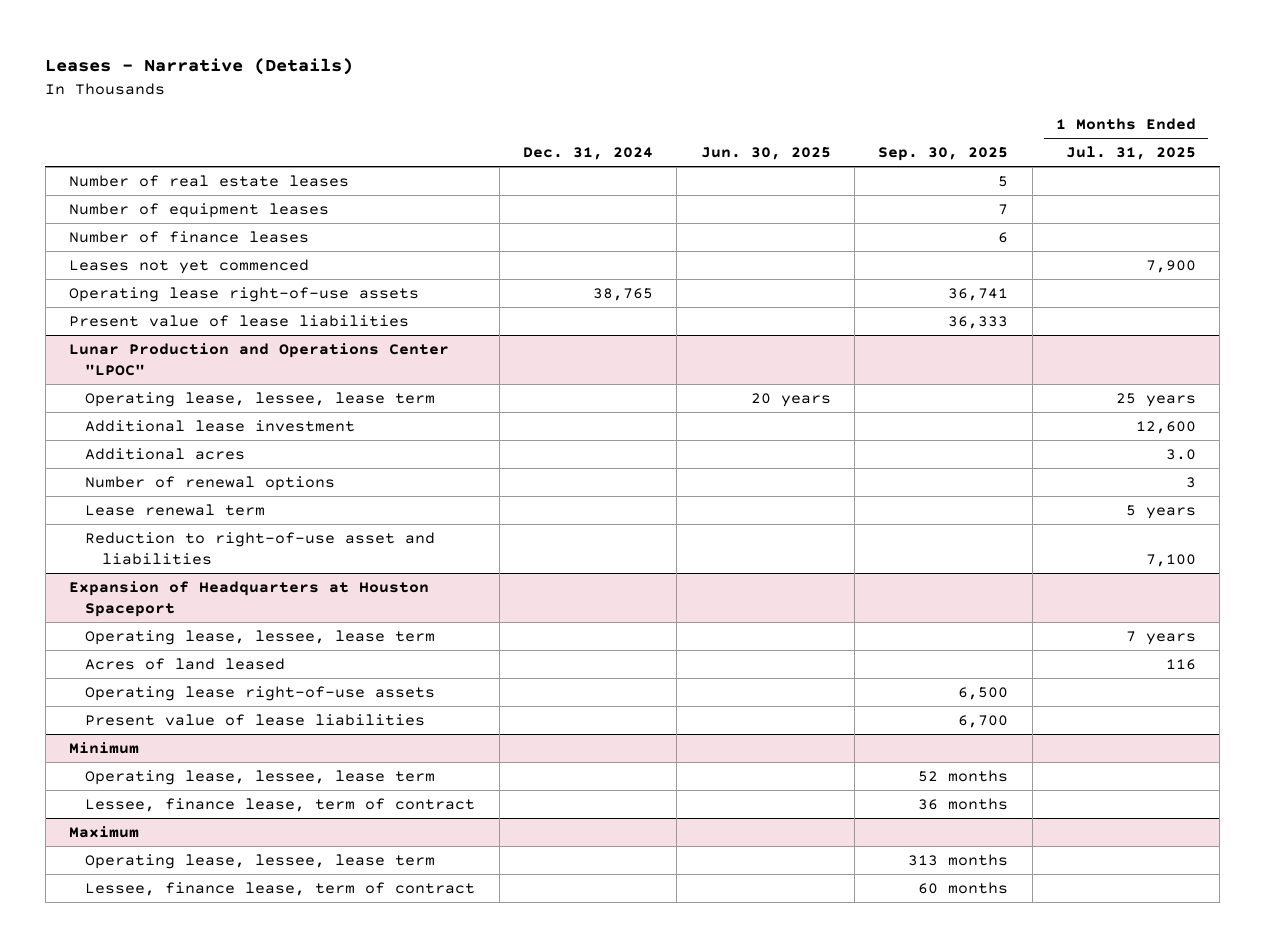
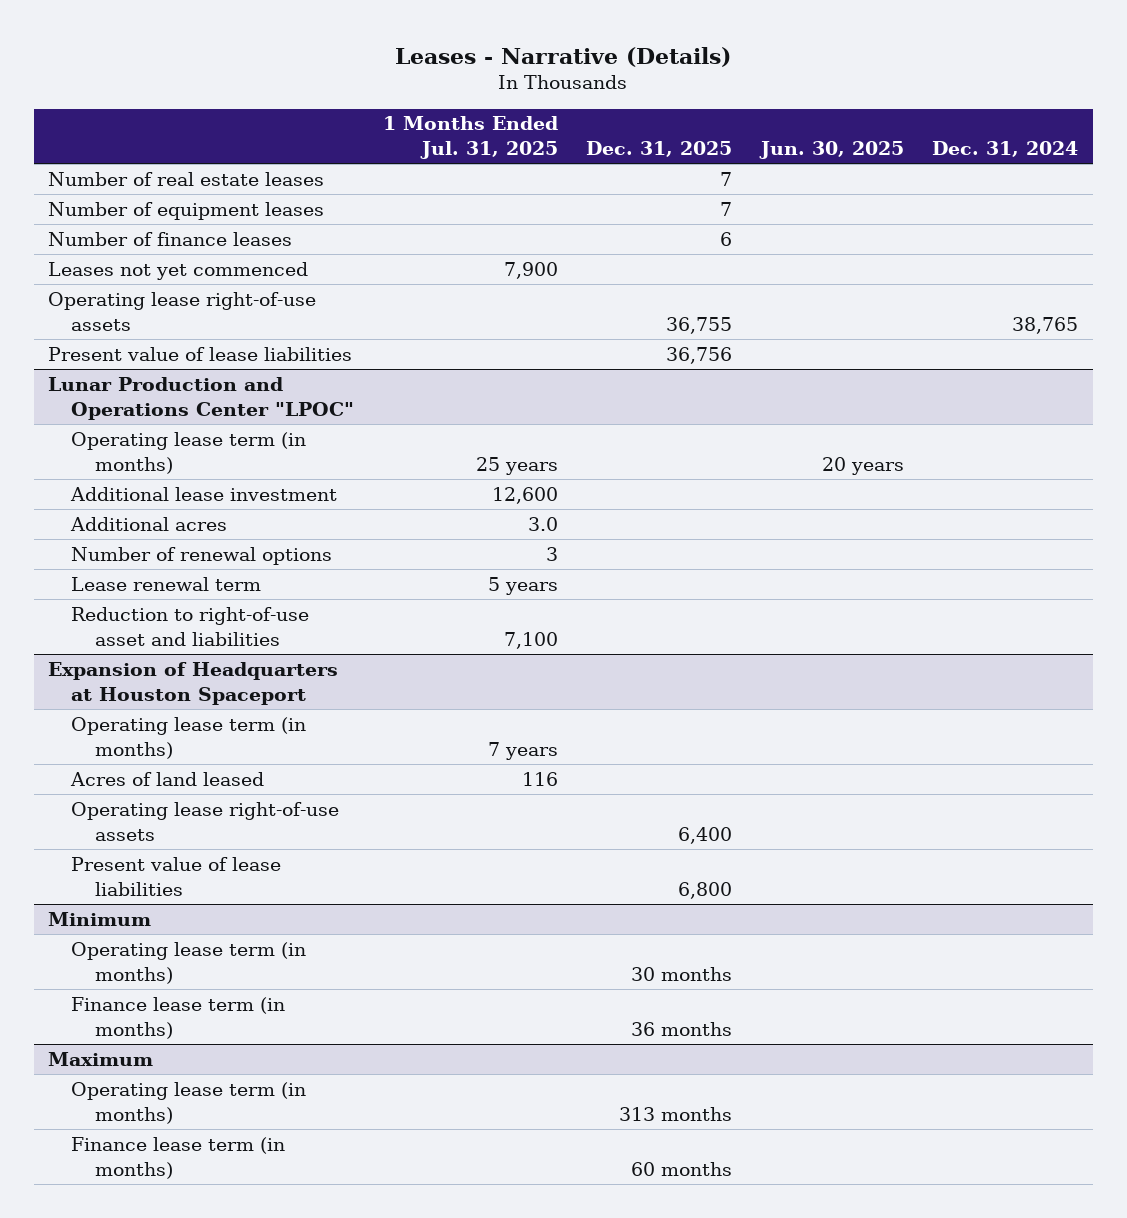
- | Dec. 31, 2024 | Jun. 30, 2025 | Sep. 30, 2025 | 1 Months Ended Jul. 31, 2025
+ | 1 Months Ended Jul. 31, 2025 | Dec. 31, 2025 | Jun. 30, 2025 | Dec. 31, 2024
@ Lunar Production and Operations Center "LPOC"
- Operating lease, lessee, lease term | | 20 years | | 25 years
+ Operating lease term (in months) | 25 years | | 20 years |
@ Expansion of Headquarters at Houston Spaceport
- Operating lease, lessee, lease term | | | | 7 years
+ Operating lease term (in months) | 7 years | | |
@ Minimum
- Operating lease, lessee, lease term | | | 52 months |
- Lessee, finance lease, term of contract | | | 36 months |
+ Operating lease term (in months) | | 30 months | |
+ Finance lease term (in months) | | 36 months | |
@ Maximum
- Operating lease, lessee, lease term | | | 313 months |
- Lessee, finance lease, term of contract | | | 60 months |
+ Operating lease term (in months) | | 313 months | |
+ Finance lease term (in months) | | 60 months | |

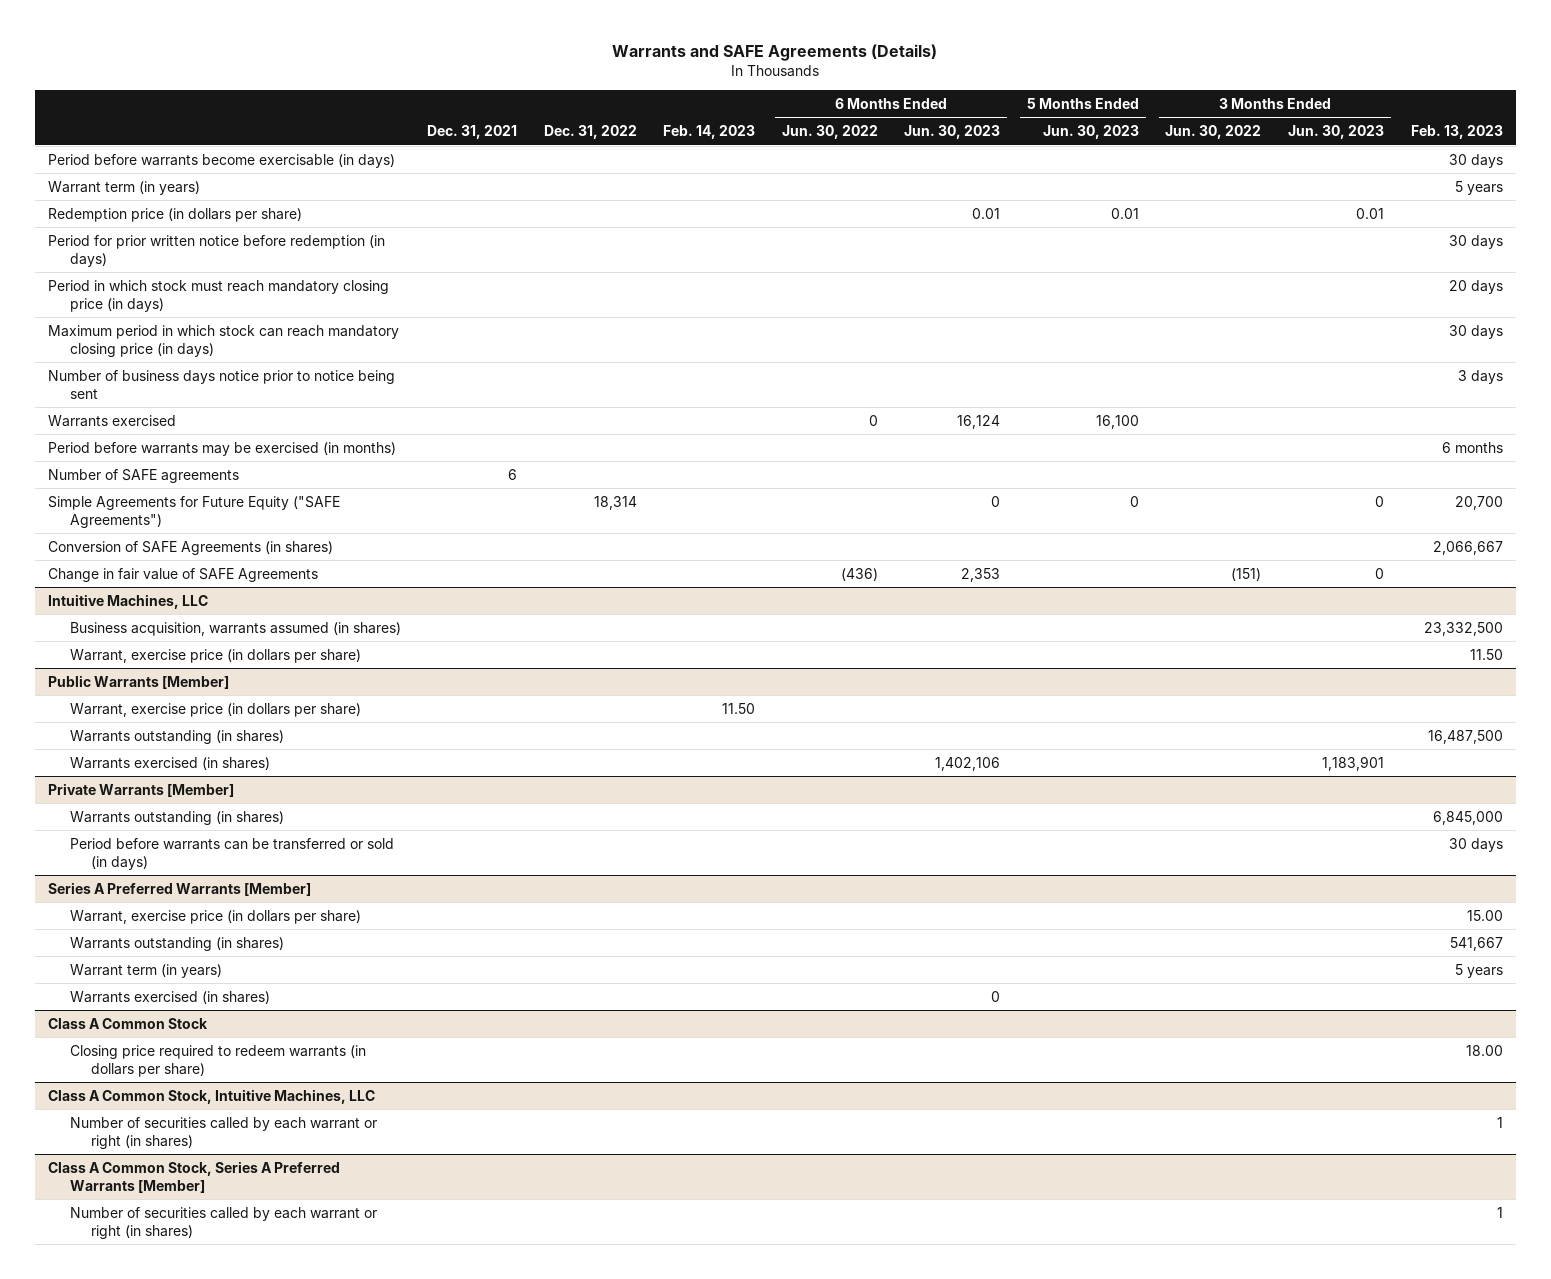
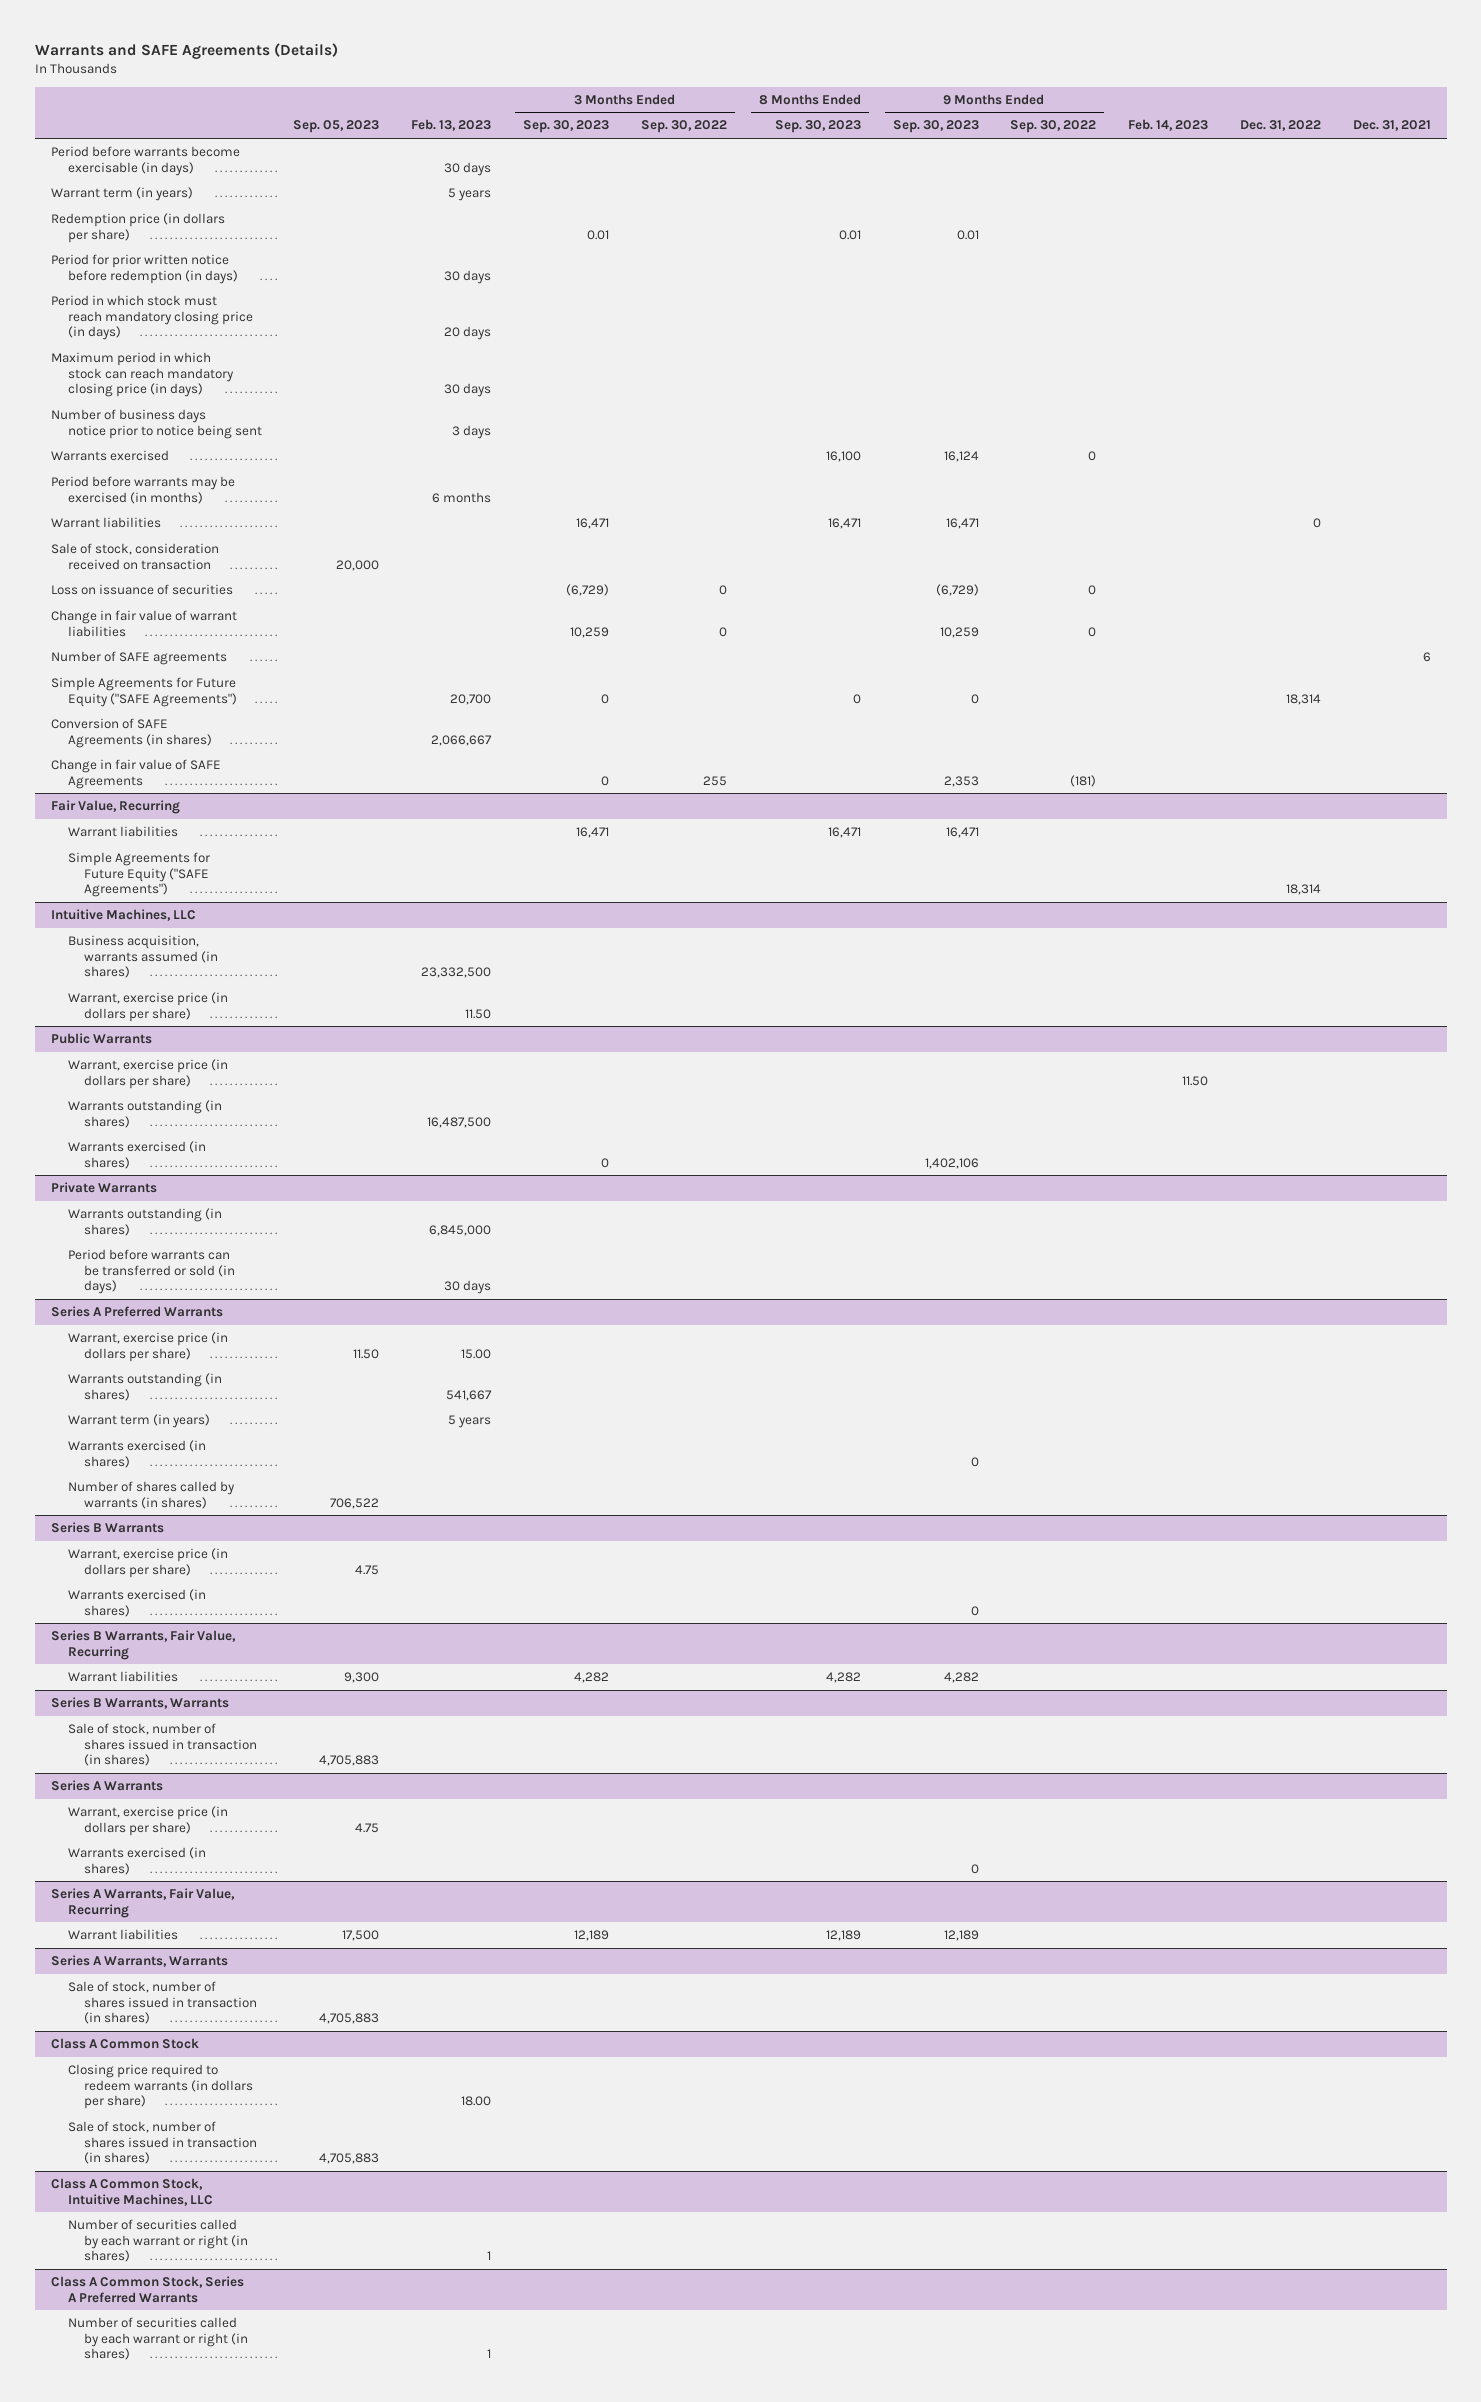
- | Dec. 31, 2021 | Dec. 31, 2022 | Feb. 14, 2023 | 6 Months Ended Jun. 30, 2022 | 6 Months Ended Jun. 30, 2023 | 5 Months Ended Jun. 30, 2023 | 3 Months Ended Jun. 30, 2022 | 3 Months Ended Jun. 30, 2023 | Feb. 13, 2023
+ | Sep. 05, 2023 | Feb. 13, 2023 | 3 Months Ended Sep. 30, 2023 | 3 Months Ended Sep. 30, 2022 | 8 Months Ended Sep. 30, 2023 | 9 Months Ended Sep. 30, 2023 | 9 Months Ended Sep. 30, 2022 | Feb. 14, 2023 | Dec. 31, 2022 | Dec. 31, 2021
+ Warrant liabilities | | | 16,471 | | 16,471 | 16,471 | | | 0 |
+ Sale of stock, consideration received on transaction | 20,000 | | | | | | | | |
+ Loss on issuance of securities | | | (6,729) | 0 | | (6,729) | 0 | | |
+ Change in fair value of warrant liabilities | | | 10,259 | 0 | | 10,259 | 0 | | |
+ Fair Value, Recurring
+ Warrant liabilities | | | 16,471 | | 16,471 | 16,471 | | | |
+ Simple Agreements for Future Equity ("SAFE Agreements") | | | | | | | | | 18,314 |
- Public Warrants [Member]
+ Public Warrants
- Private Warrants [Member]
+ Private Warrants
- Series A Preferred Warrants [Member]
+ Series A Preferred Warrants
+ Number of shares called by warrants (in shares) | 706,522 | | | | | | | | |
+ Series B Warrants
+ Warrant, exercise price (in dollars per share) | 4.75 | | | | | | | | |
+ Warrants exercised (in shares) | | | | | | 0 | | | |
+ Series B Warrants, Fair Value, Recurring
+ Warrant liabilities | 9,300 | | 4,282 | | 4,282 | 4,282 | | | |
+ Series B Warrants, Warrants
+ Sale of stock, number of shares issued in transaction (in shares) | 4,705,883 | | | | | | | | |
+ Series A Warrants
+ Warrant, exercise price (in dollars per share) | 4.75 | | | | | | | | |
+ Warrants exercised (in shares) | | | | | | 0 | | | |
+ Series A Warrants, Fair Value, Recurring
+ Warrant liabilities | 17,500 | | 12,189 | | 12,189 | 12,189 | | | |
+ Series A Warrants, Warrants
+ Sale of stock, number of shares issued in transaction (in shares) | 4,705,883 | | | | | | | | |
@ Class A Common Stock
+ Sale of stock, number of shares issued in transaction (in shares) | 4,705,883 | | | | | | | | |
- Class A Common Stock, Series A Preferred Warrants [Member]
+ Class A Common Stock, Series A Preferred Warrants

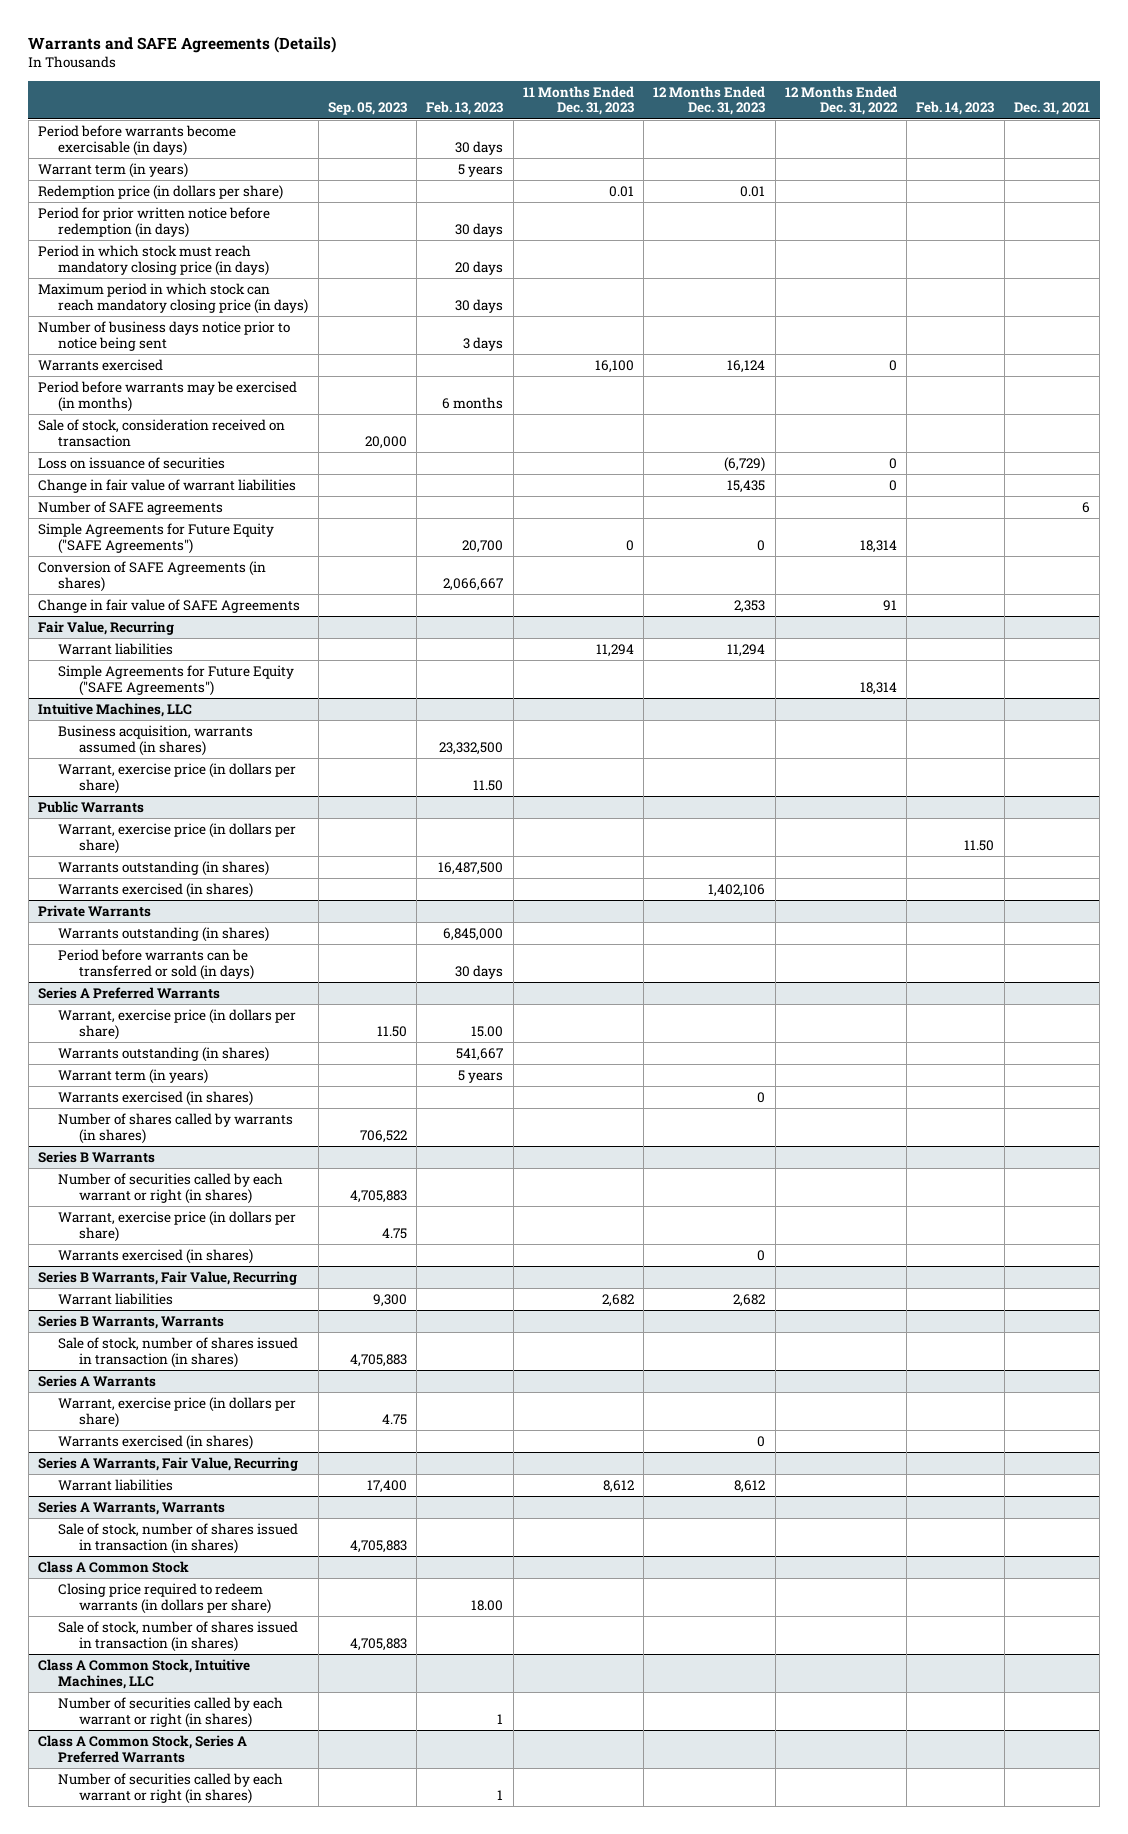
- | Sep. 05, 2023 | Feb. 13, 2023 | 3 Months Ended Sep. 30, 2023 | 3 Months Ended Sep. 30, 2022 | 8 Months Ended Sep. 30, 2023 | 9 Months Ended Sep. 30, 2023 | 9 Months Ended Sep. 30, 2022 | Feb. 14, 2023 | Dec. 31, 2022 | Dec. 31, 2021
+ | Sep. 05, 2023 | Feb. 13, 2023 | 11 Months Ended Dec. 31, 2023 | 12 Months Ended Dec. 31, 2023 | 12 Months Ended Dec. 31, 2022 | Feb. 14, 2023 | Dec. 31, 2021
- Warrant liabilities | | | 16,471 | | 16,471 | 16,471 | | | 0 |
@ Series B Warrants
+ Number of securities called by each warrant or right (in shares) | 4,705,883 | | | | | |
@ Series A Warrants, Fair Value, Recurring
- Warrant liabilities | 17,500 | | 12,189 | | 12,189 | 12,189 | | | |
+ Warrant liabilities | 17,400 | | 8,612 | 8,612 | | |

